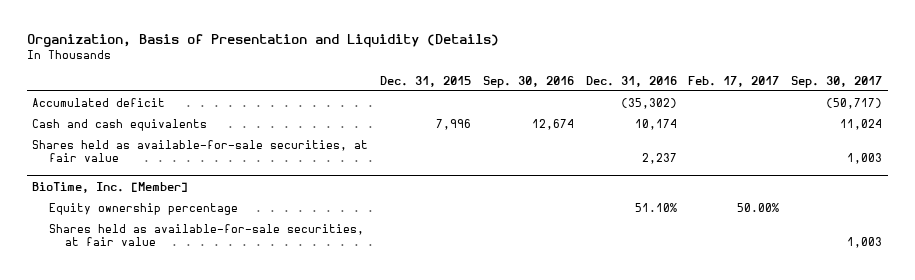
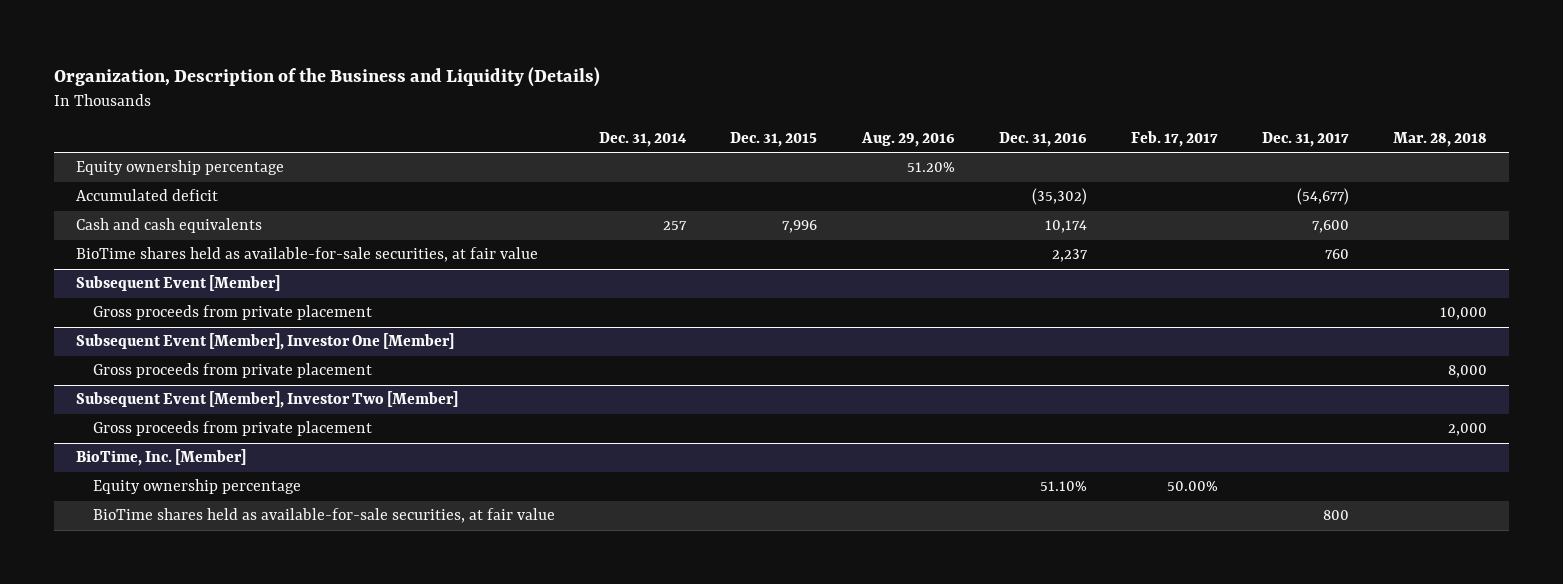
- Organization, Basis of Presentation and Liquidity (Details)
+ Organization, Description of the Business and Liquidity (Details)
- | Dec. 31, 2015 | Sep. 30, 2016 | Dec. 31, 2016 | Feb. 17, 2017 | Sep. 30, 2017
+ | Dec. 31, 2014 | Dec. 31, 2015 | Aug. 29, 2016 | Dec. 31, 2016 | Feb. 17, 2017 | Dec. 31, 2017 | Mar. 28, 2018
+ Equity ownership percentage | | | 51.20% | | | |
- Shares held as available-for-sale securities, at fair value | | | 2,237 | | 1,003
+ BioTime shares held as available-for-sale securities, at fair value | | | | 2,237 | | 760 |
+ Subsequent Event [Member]
+ Gross proceeds from private placement | | | | | | | 10,000
+ Subsequent Event [Member], Investor One [Member]
+ Gross proceeds from private placement | | | | | | | 8,000
+ Subsequent Event [Member], Investor Two [Member]
+ Gross proceeds from private placement | | | | | | | 2,000
@ BioTime, Inc. [Member]
- Shares held as available-for-sale securities, at fair value | | | | | 1,003
+ BioTime shares held as available-for-sale securities, at fair value | | | | | | 800 |

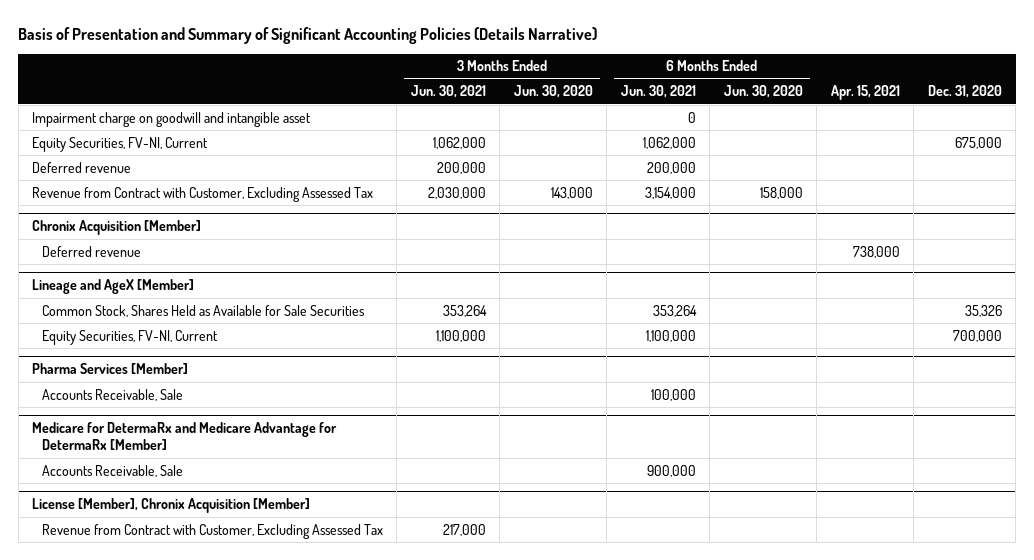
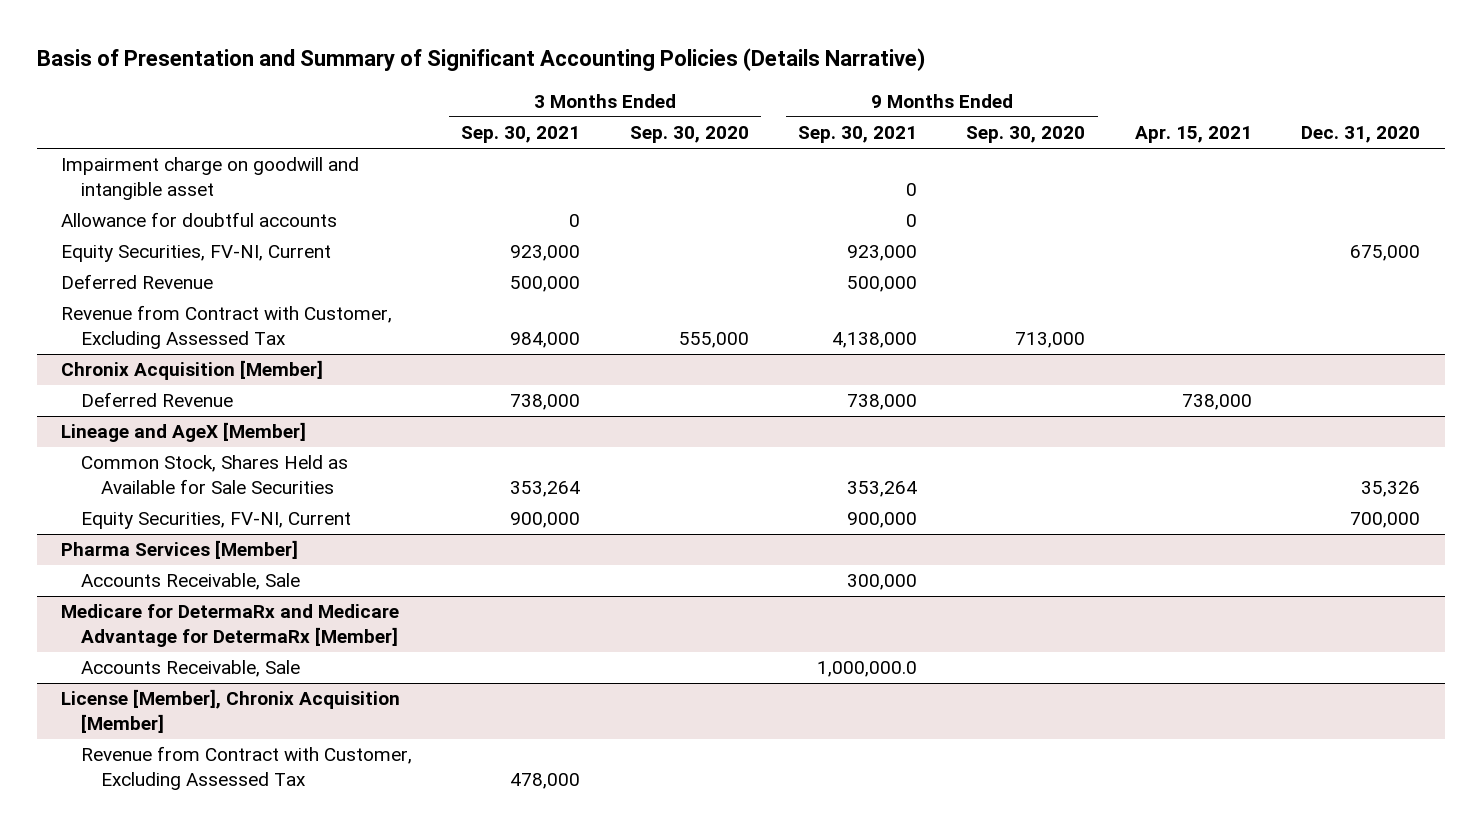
- | 3 Months Ended Jun. 30, 2021 | 3 Months Ended Jun. 30, 2020 | 6 Months Ended Jun. 30, 2021 | 6 Months Ended Jun. 30, 2020 | Apr. 15, 2021 | Dec. 31, 2020
+ | 3 Months Ended Sep. 30, 2021 | 3 Months Ended Sep. 30, 2020 | 9 Months Ended Sep. 30, 2021 | 9 Months Ended Sep. 30, 2020 | Apr. 15, 2021 | Dec. 31, 2020
+ Allowance for doubtful accounts | 0 | | 0 | | |
- Deferred revenue | 200,000 | | 200,000 | | |
+ Deferred Revenue | 500,000 | | 500,000 | | |
@ Chronix Acquisition [Member]
- Deferred revenue | | | | | 738,000 |
+ Deferred Revenue | 738,000 | | 738,000 | | 738,000 |

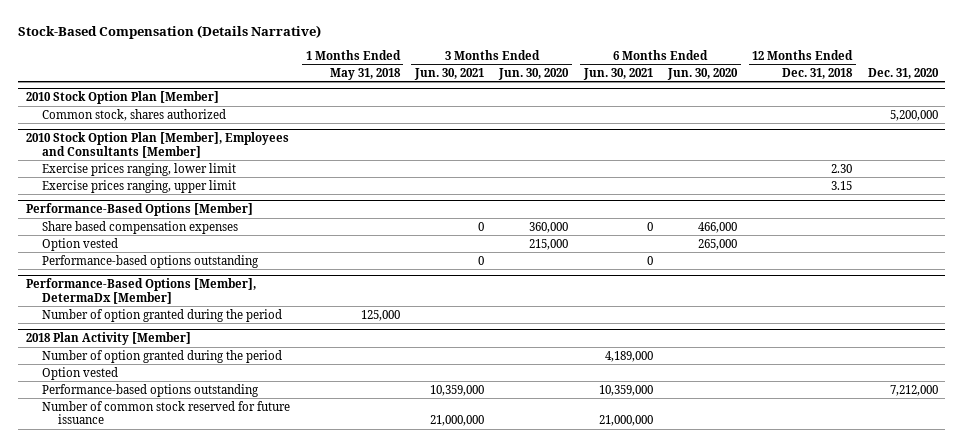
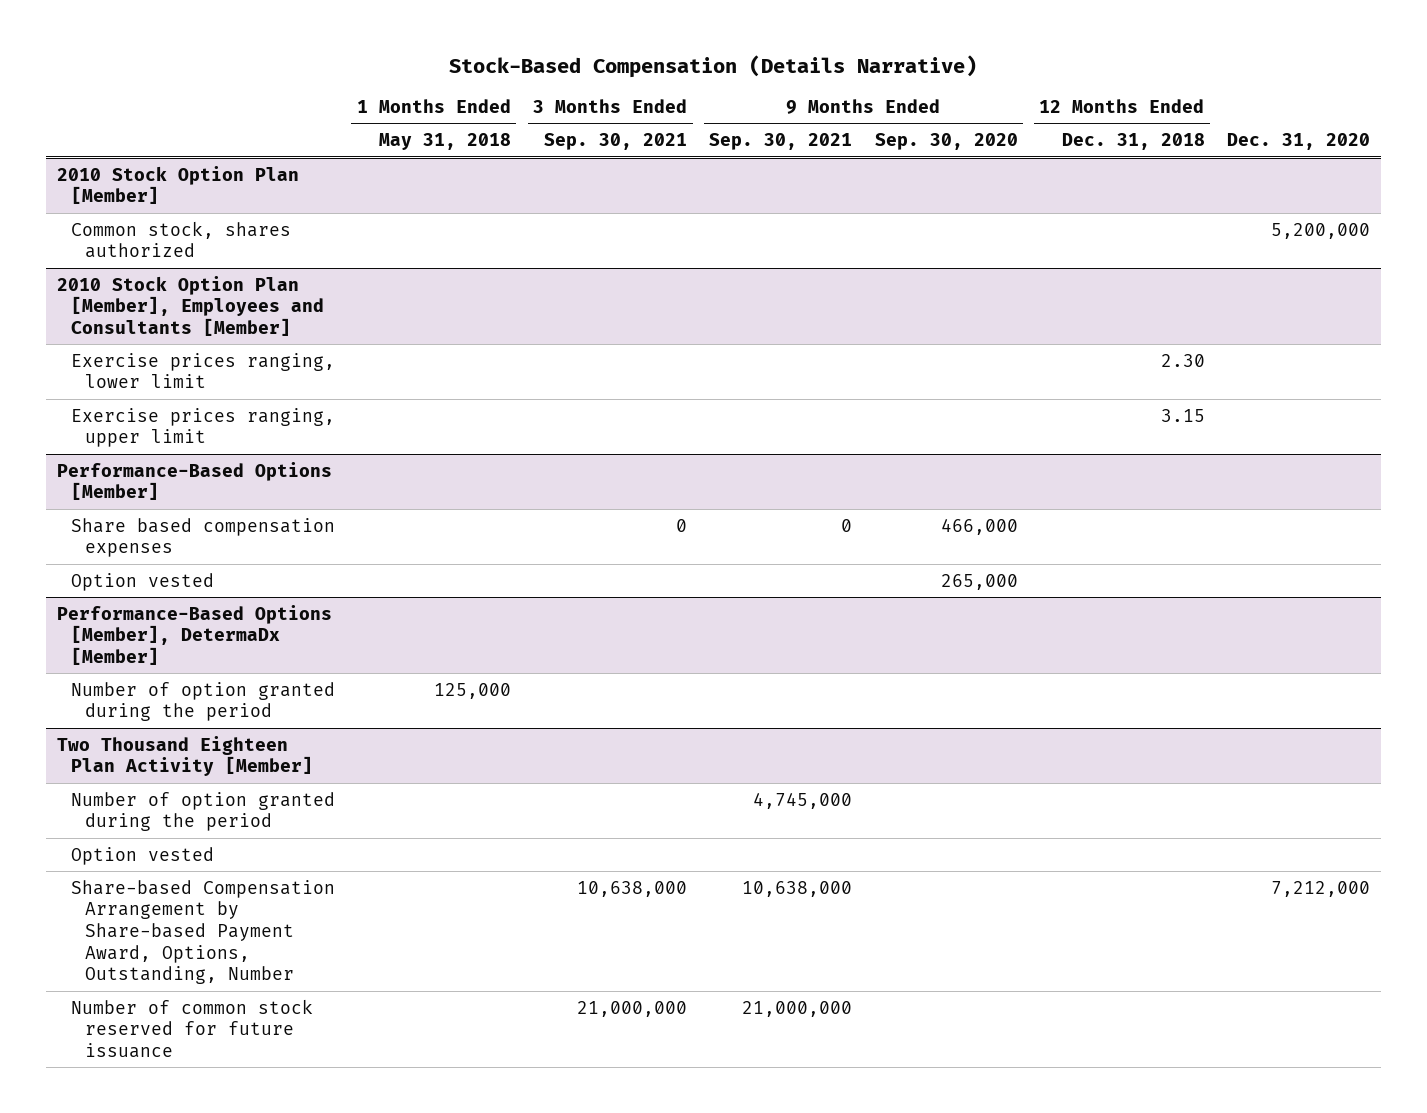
- | 1 Months Ended May 31, 2018 | 3 Months Ended Jun. 30, 2021 | 3 Months Ended Jun. 30, 2020 | 6 Months Ended Jun. 30, 2021 | 6 Months Ended Jun. 30, 2020 | 12 Months Ended Dec. 31, 2018 | Dec. 31, 2020
+ | 1 Months Ended May 31, 2018 | 3 Months Ended Sep. 30, 2021 | 9 Months Ended Sep. 30, 2021 | 9 Months Ended Sep. 30, 2020 | 12 Months Ended Dec. 31, 2018 | Dec. 31, 2020
@ Performance-Based Options [Member]
- Performance-based options outstanding | | 0 | | 0 | | |
- 2018 Plan Activity [Member]
+ Two Thousand Eighteen Plan Activity [Member]
- Performance-based options outstanding | | 10,359,000 | | 10,359,000 | | | 7,212,000
+ Share-based Compensation Arrangement by Share-based Payment Award, Options, Outstanding, Number | | 10,638,000 | 10,638,000 | | | 7,212,000

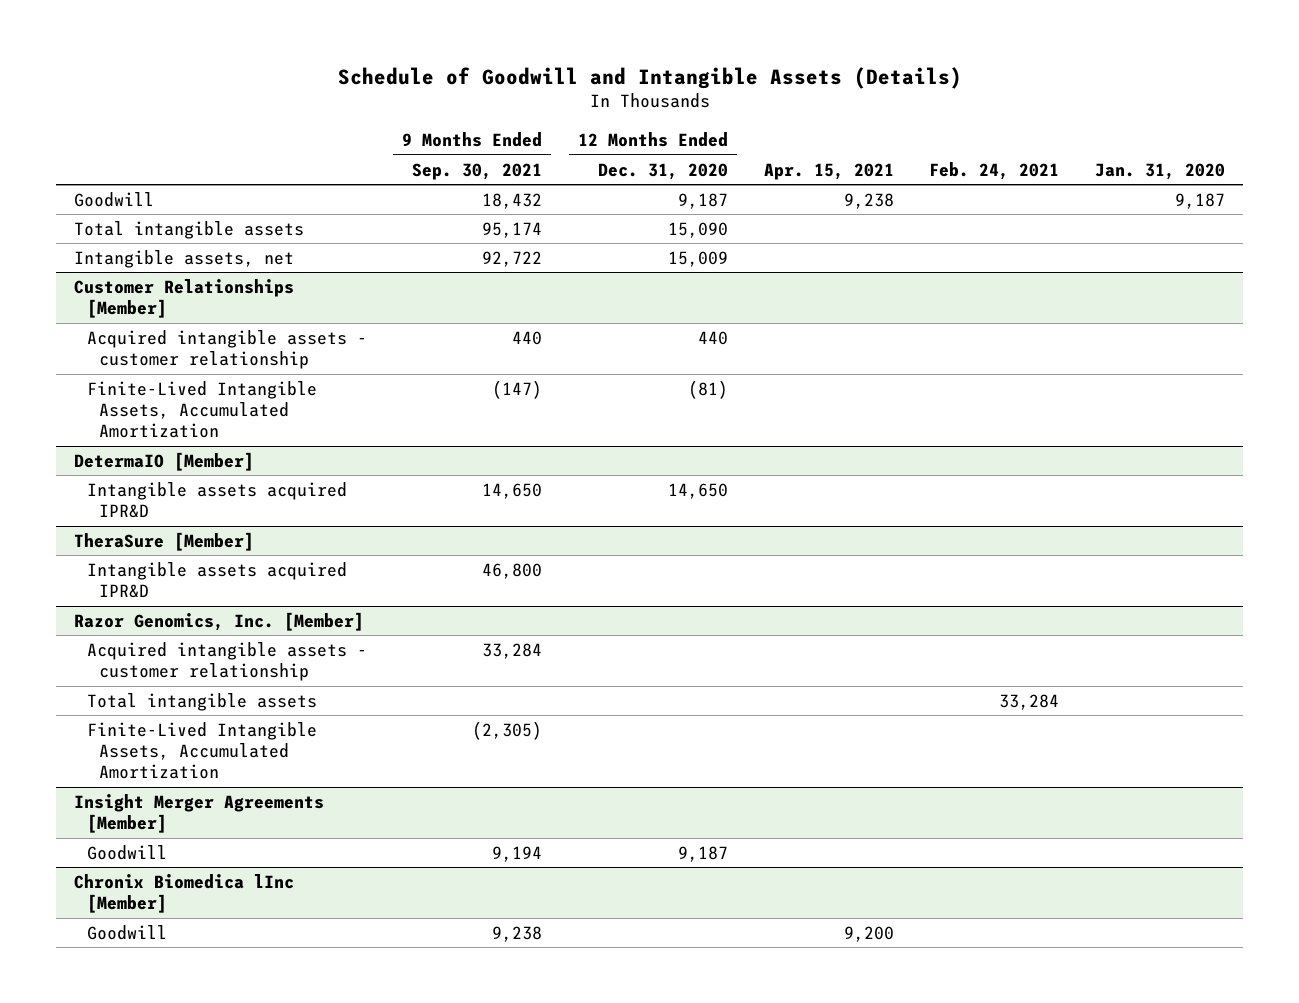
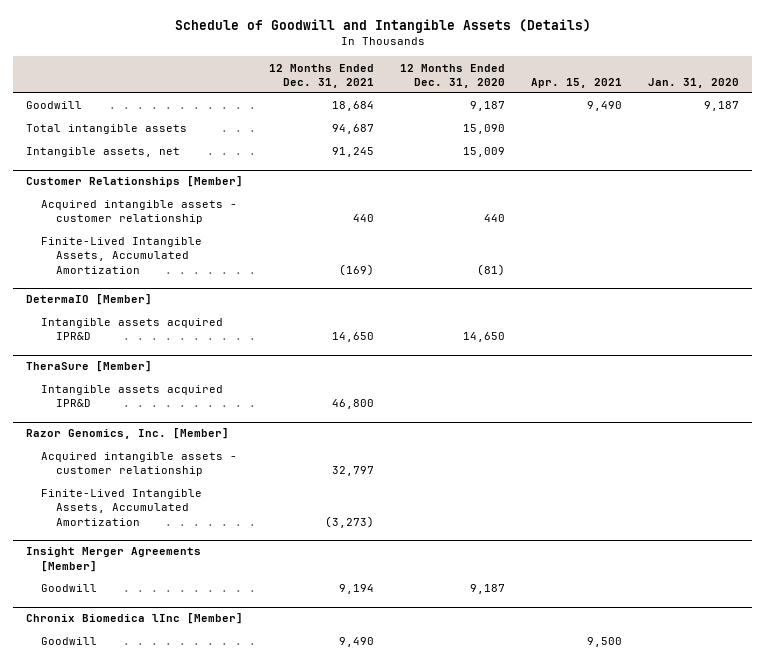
- | 9 Months Ended Sep. 30, 2021 | 12 Months Ended Dec. 31, 2020 | Apr. 15, 2021 | Feb. 24, 2021 | Jan. 31, 2020
+ | 12 Months Ended Dec. 31, 2021 | 12 Months Ended Dec. 31, 2020 | Apr. 15, 2021 | Jan. 31, 2020
- Goodwill | 18,432 | 9,187 | 9,238 | | 9,187
+ Goodwill | 18,684 | 9,187 | 9,490 | 9,187
@ Razor Genomics, Inc. [Member]
- Total intangible assets | | | | 33,284 |
@ Chronix Biomedica lInc [Member]
- Goodwill | 9,238 | | 9,200 | |
+ Goodwill | 9,490 | | 9,500 |

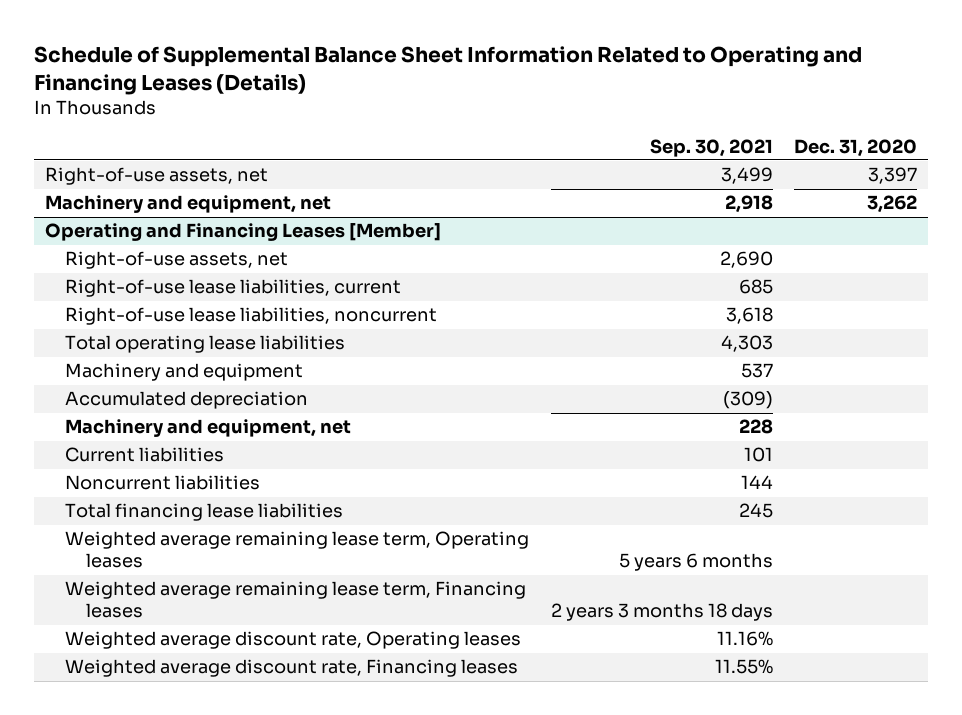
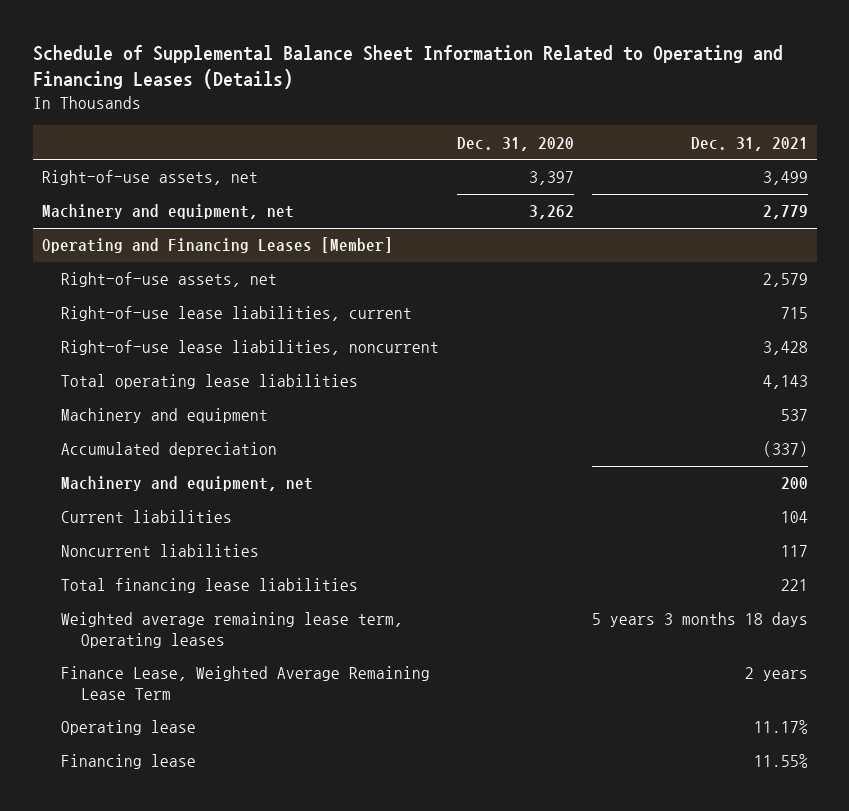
- | Sep. 30, 2021 | Dec. 31, 2020
+ | Dec. 31, 2020 | Dec. 31, 2021
@ Operating and Financing Leases [Member]
- Weighted average remaining lease term, Financing leases | 2 years 3 months 18 days |
- Weighted average discount rate, Operating leases | 11.16% |
- Weighted average discount rate, Financing leases | 11.55% |
+ Finance Lease, Weighted Average Remaining Lease Term | | 2 years
+ Operating lease | | 11.17%
+ Financing lease | | 11.55%

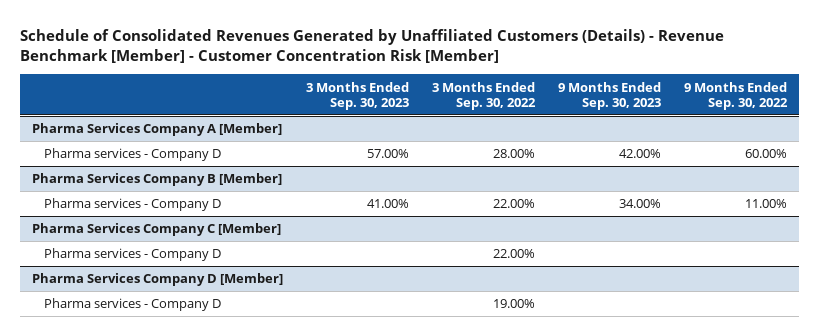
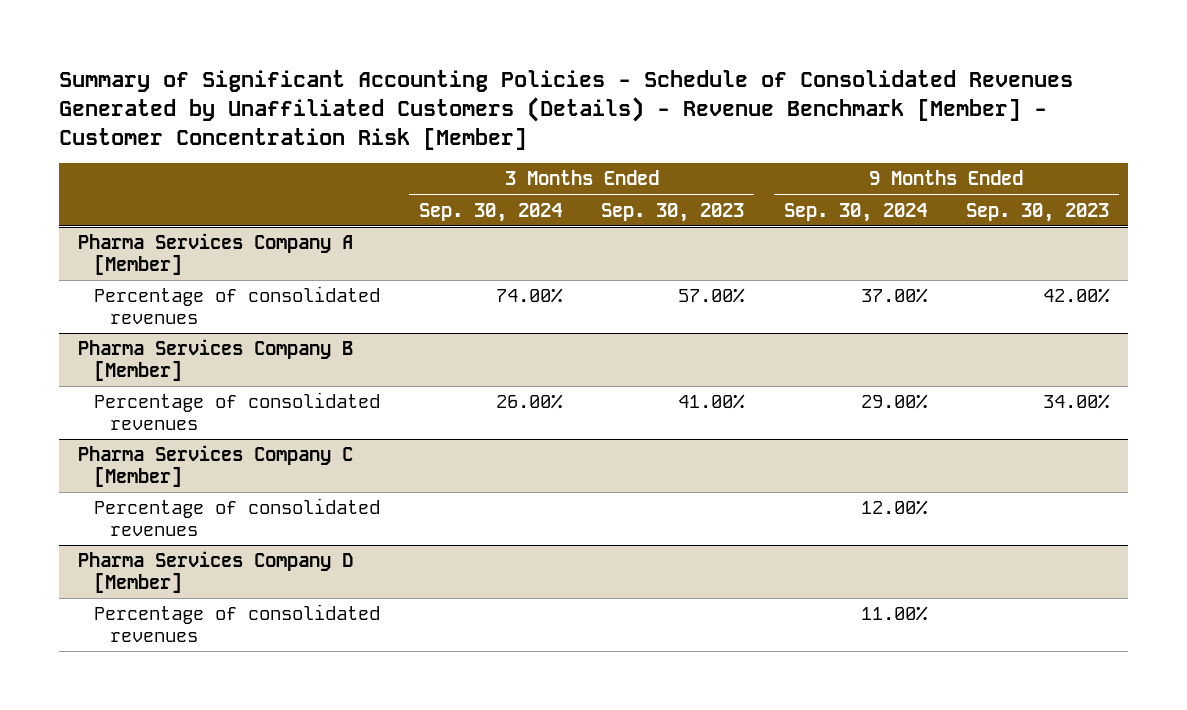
- Schedule of Consolidated Revenues Generated by Unaffiliated Customers (Details) - Revenue Benchmark [Member] - Customer Concentration Risk [Member]
+ Summary of Significant Accounting Policies - Schedule of Consolidated Revenues Generated by Unaffiliated Customers (Details) - Revenue Benchmark [Member] - Customer Concentration Risk [Member]
- | 3 Months Ended Sep. 30, 2023 | 3 Months Ended Sep. 30, 2022 | 9 Months Ended Sep. 30, 2023 | 9 Months Ended Sep. 30, 2022
+ | 3 Months Ended Sep. 30, 2024 | 3 Months Ended Sep. 30, 2023 | 9 Months Ended Sep. 30, 2024 | 9 Months Ended Sep. 30, 2023
@ Pharma Services Company A [Member]
- Pharma services - Company D | 57.00% | 28.00% | 42.00% | 60.00%
+ Percentage of consolidated revenues | 74.00% | 57.00% | 37.00% | 42.00%
@ Pharma Services Company B [Member]
- Pharma services - Company D | 41.00% | 22.00% | 34.00% | 11.00%
+ Percentage of consolidated revenues | 26.00% | 41.00% | 29.00% | 34.00%
@ Pharma Services Company C [Member]
- Pharma services - Company D | | 22.00% | |
+ Percentage of consolidated revenues | | | 12.00% |
@ Pharma Services Company D [Member]
- Pharma services - Company D | | 19.00% | |
+ Percentage of consolidated revenues | | | 11.00% |

